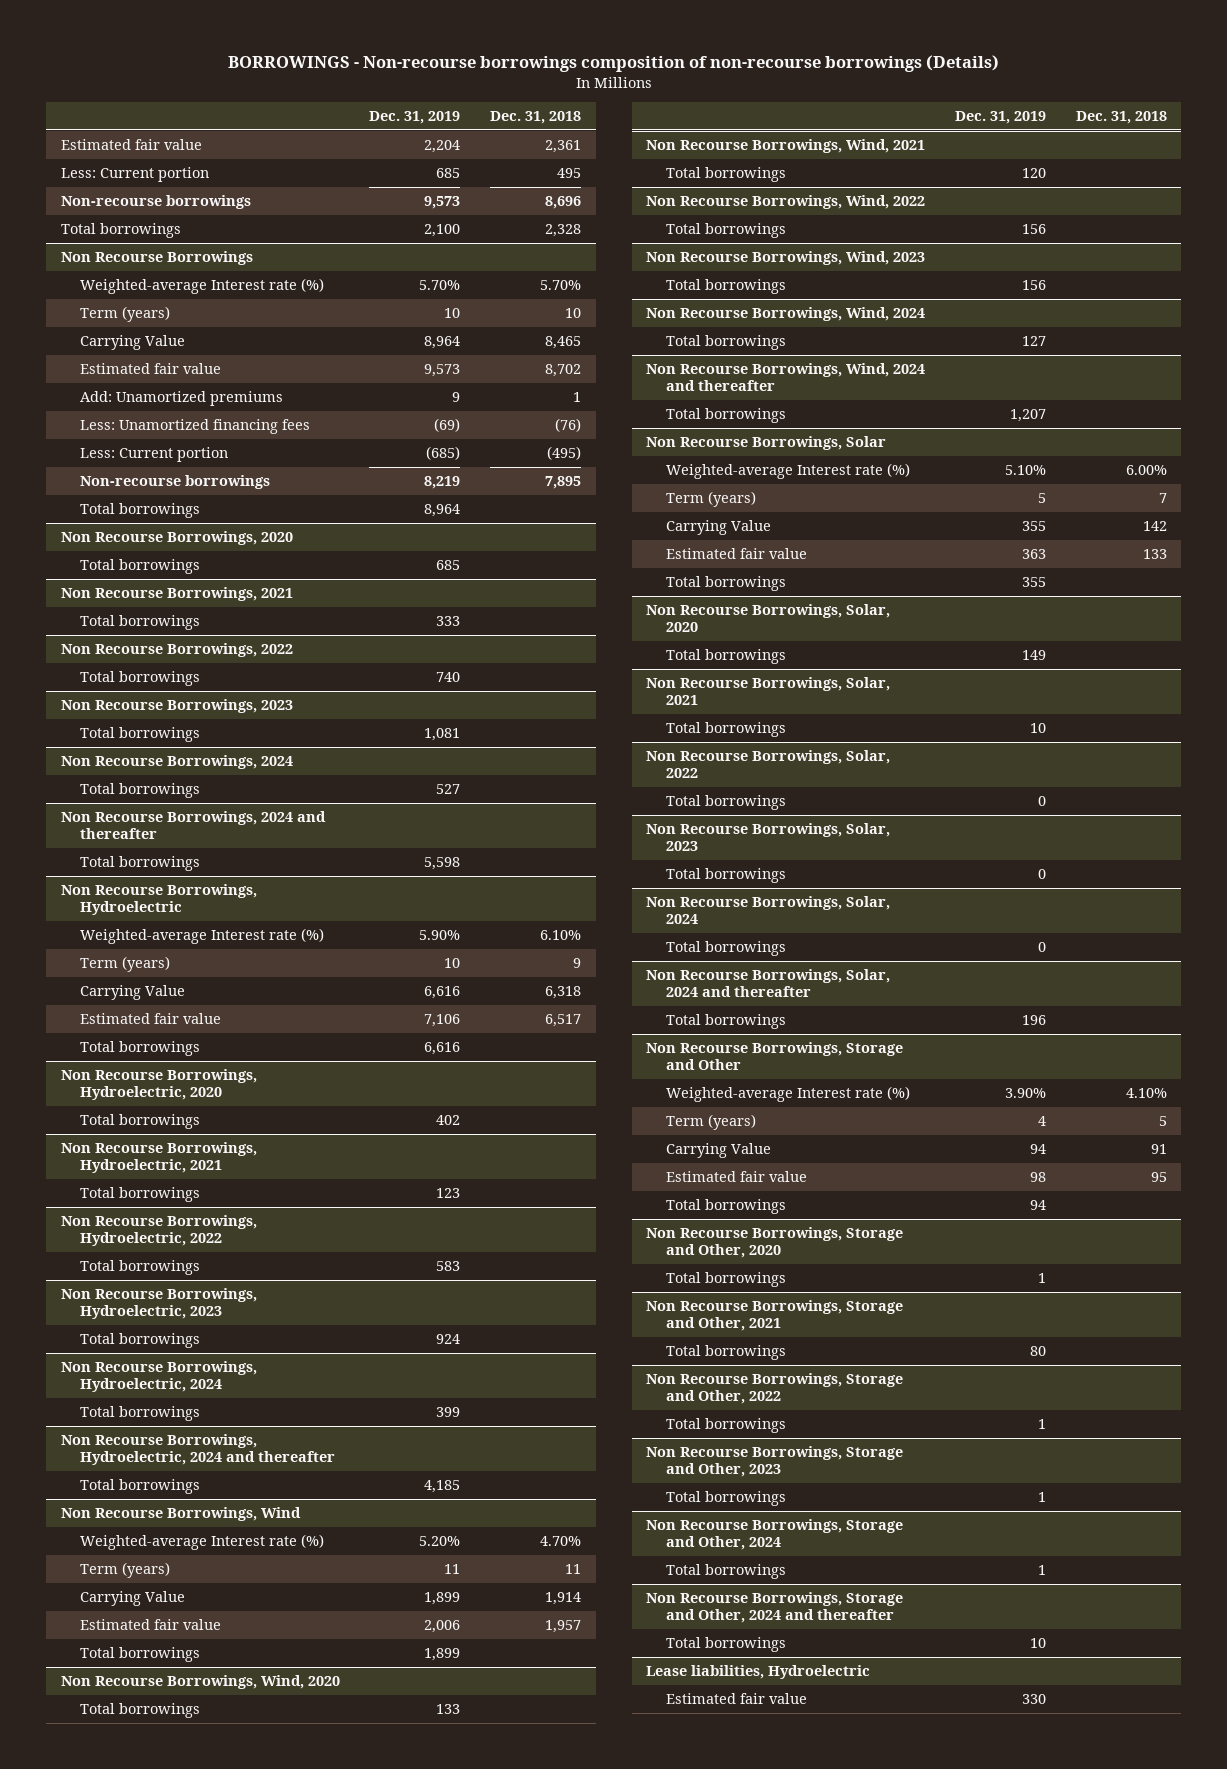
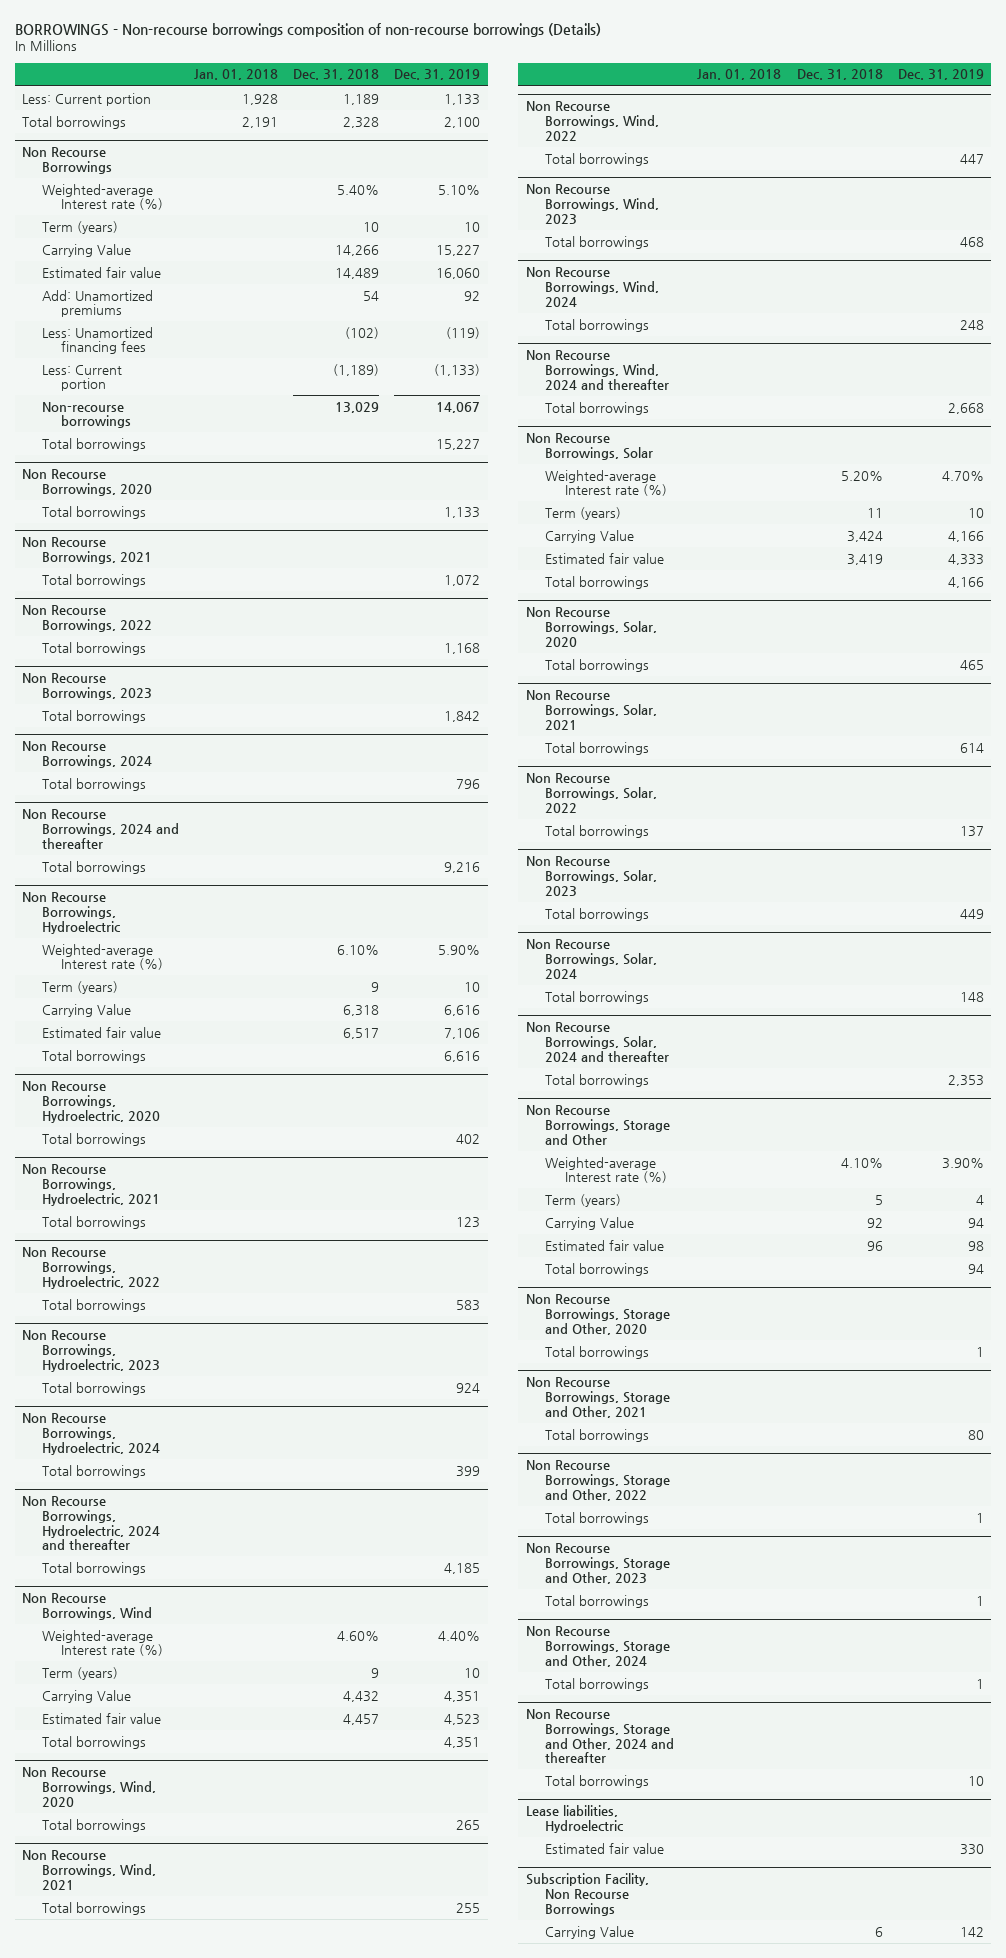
- | Dec. 31, 2019 | Dec. 31, 2018
+ | Jan. 01, 2018 | Dec. 31, 2018 | Dec. 31, 2019
- Estimated fair value | 2,204 | 2,361
- Less: Current portion | 685 | 495
- Non-recourse borrowings | 9,573 | 8,696
+ Less: Current portion | 1,928 | 1,189 | 1,133
@ Non Recourse Borrowings
- Weighted-average Interest rate (%) | 5.70% | 5.70%
+ Weighted-average Interest rate (%) | | 5.40% | 5.10%
- Carrying Value | 8,964 | 8,465
- Estimated fair value | 9,573 | 8,702
- Add: Unamortized premiums | 9 | 1
- Less: Unamortized financing fees | (69) | (76)
- Less: Current portion | (685) | (495)
- Non-recourse borrowings | 8,219 | 7,895
- Total borrowings | 8,964 |
+ Carrying Value | | 14,266 | 15,227
+ Estimated fair value | | 14,489 | 16,060
+ Add: Unamortized premiums | | 54 | 92
+ Less: Unamortized financing fees | | (102) | (119)
+ Less: Current portion | | (1,189) | (1,133)
+ Non-recourse borrowings | | 13,029 | 14,067
+ Total borrowings | | | 15,227
@ Non Recourse Borrowings, 2020
- Total borrowings | 685 |
+ Total borrowings | | | 1,133
@ Non Recourse Borrowings, 2021
- Total borrowings | 333 |
+ Total borrowings | | | 1,072
@ Non Recourse Borrowings, 2022
- Total borrowings | 740 |
+ Total borrowings | | | 1,168
@ Non Recourse Borrowings, 2023
- Total borrowings | 1,081 |
+ Total borrowings | | | 1,842
@ Non Recourse Borrowings, 2024
- Total borrowings | 527 |
+ Total borrowings | | | 796
@ Non Recourse Borrowings, 2024 and thereafter
- Total borrowings | 5,598 |
+ Total borrowings | | | 9,216
@ Non Recourse Borrowings, Wind
- Weighted-average Interest rate (%) | 5.20% | 4.70%
- Term (years) | 11 | 11
- Carrying Value | 1,899 | 1,914
- Estimated fair value | 2,006 | 1,957
- Total borrowings | 1,899 |
+ Weighted-average Interest rate (%) | | 4.60% | 4.40%
+ Term (years) | | 9 | 10
+ Carrying Value | | 4,432 | 4,351
+ Estimated fair value | | 4,457 | 4,523
+ Total borrowings | | | 4,351
@ Non Recourse Borrowings, Wind, 2020
- Total borrowings | 133 |
+ Total borrowings | | | 265
@ Non Recourse Borrowings, Wind, 2021
- Total borrowings | 120 |
+ Total borrowings | | | 255
@ Non Recourse Borrowings, Wind, 2022
- Total borrowings | 156 |
+ Total borrowings | | | 447
@ Non Recourse Borrowings, Wind, 2023
- Total borrowings | 156 |
+ Total borrowings | | | 468
@ Non Recourse Borrowings, Wind, 2024
- Total borrowings | 127 |
+ Total borrowings | | | 248
@ Non Recourse Borrowings, Wind, 2024 and thereafter
- Total borrowings | 1,207 |
+ Total borrowings | | | 2,668
@ Non Recourse Borrowings, Solar
- Weighted-average Interest rate (%) | 5.10% | 6.00%
- Term (years) | 5 | 7
- Carrying Value | 355 | 142
- Estimated fair value | 363 | 133
- Total borrowings | 355 |
+ Weighted-average Interest rate (%) | | 5.20% | 4.70%
+ Term (years) | | 11 | 10
+ Carrying Value | | 3,424 | 4,166
+ Estimated fair value | | 3,419 | 4,333
+ Total borrowings | | | 4,166
@ Non Recourse Borrowings, Solar, 2020
- Total borrowings | 149 |
+ Total borrowings | | | 465
@ Non Recourse Borrowings, Solar, 2021
- Total borrowings | 10 |
+ Total borrowings | | | 614
@ Non Recourse Borrowings, Solar, 2022
- Total borrowings | 0 |
+ Total borrowings | | | 137
@ Non Recourse Borrowings, Solar, 2023
- Total borrowings | 0 |
+ Total borrowings | | | 449
@ Non Recourse Borrowings, Solar, 2024
- Total borrowings | 0 |
+ Total borrowings | | | 148
@ Non Recourse Borrowings, Solar, 2024 and thereafter
- Total borrowings | 196 |
+ Total borrowings | | | 2,353
@ Non Recourse Borrowings, Storage and Other
- Carrying Value | 94 | 91
- Estimated fair value | 98 | 95
+ Carrying Value | | 92 | 94
+ Estimated fair value | | 96 | 98
+ Subscription Facility, Non Recourse Borrowings
+ Carrying Value | | 6 | 142

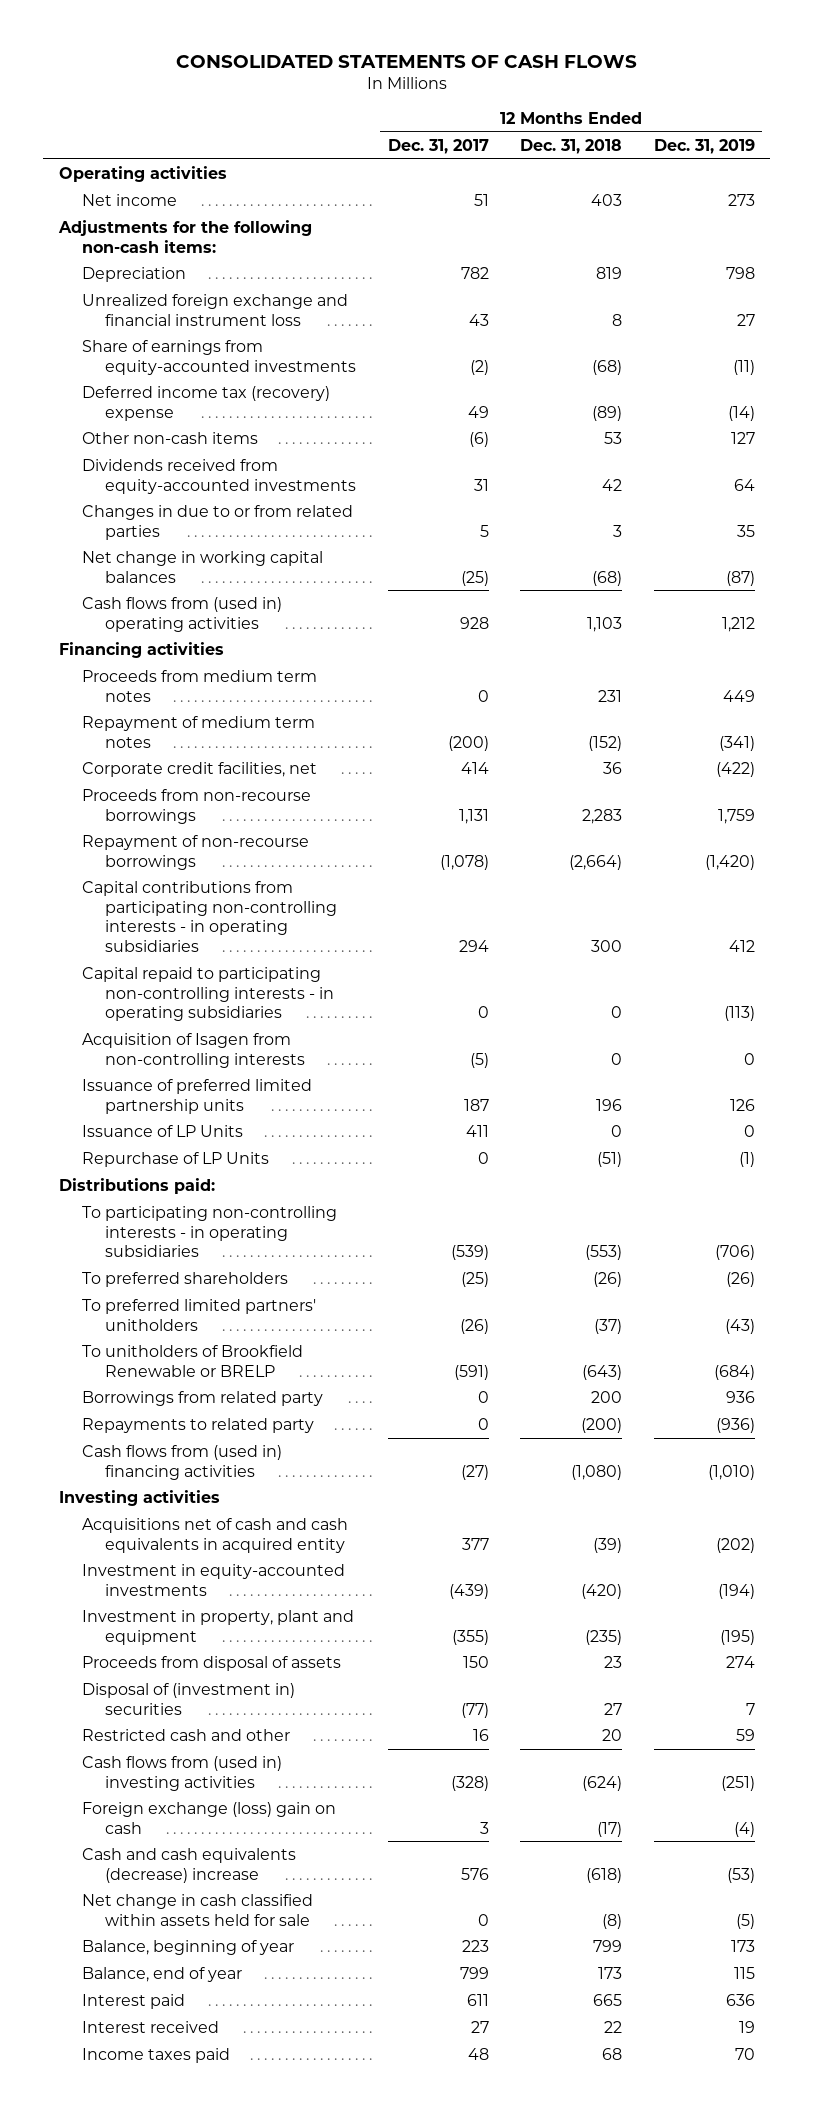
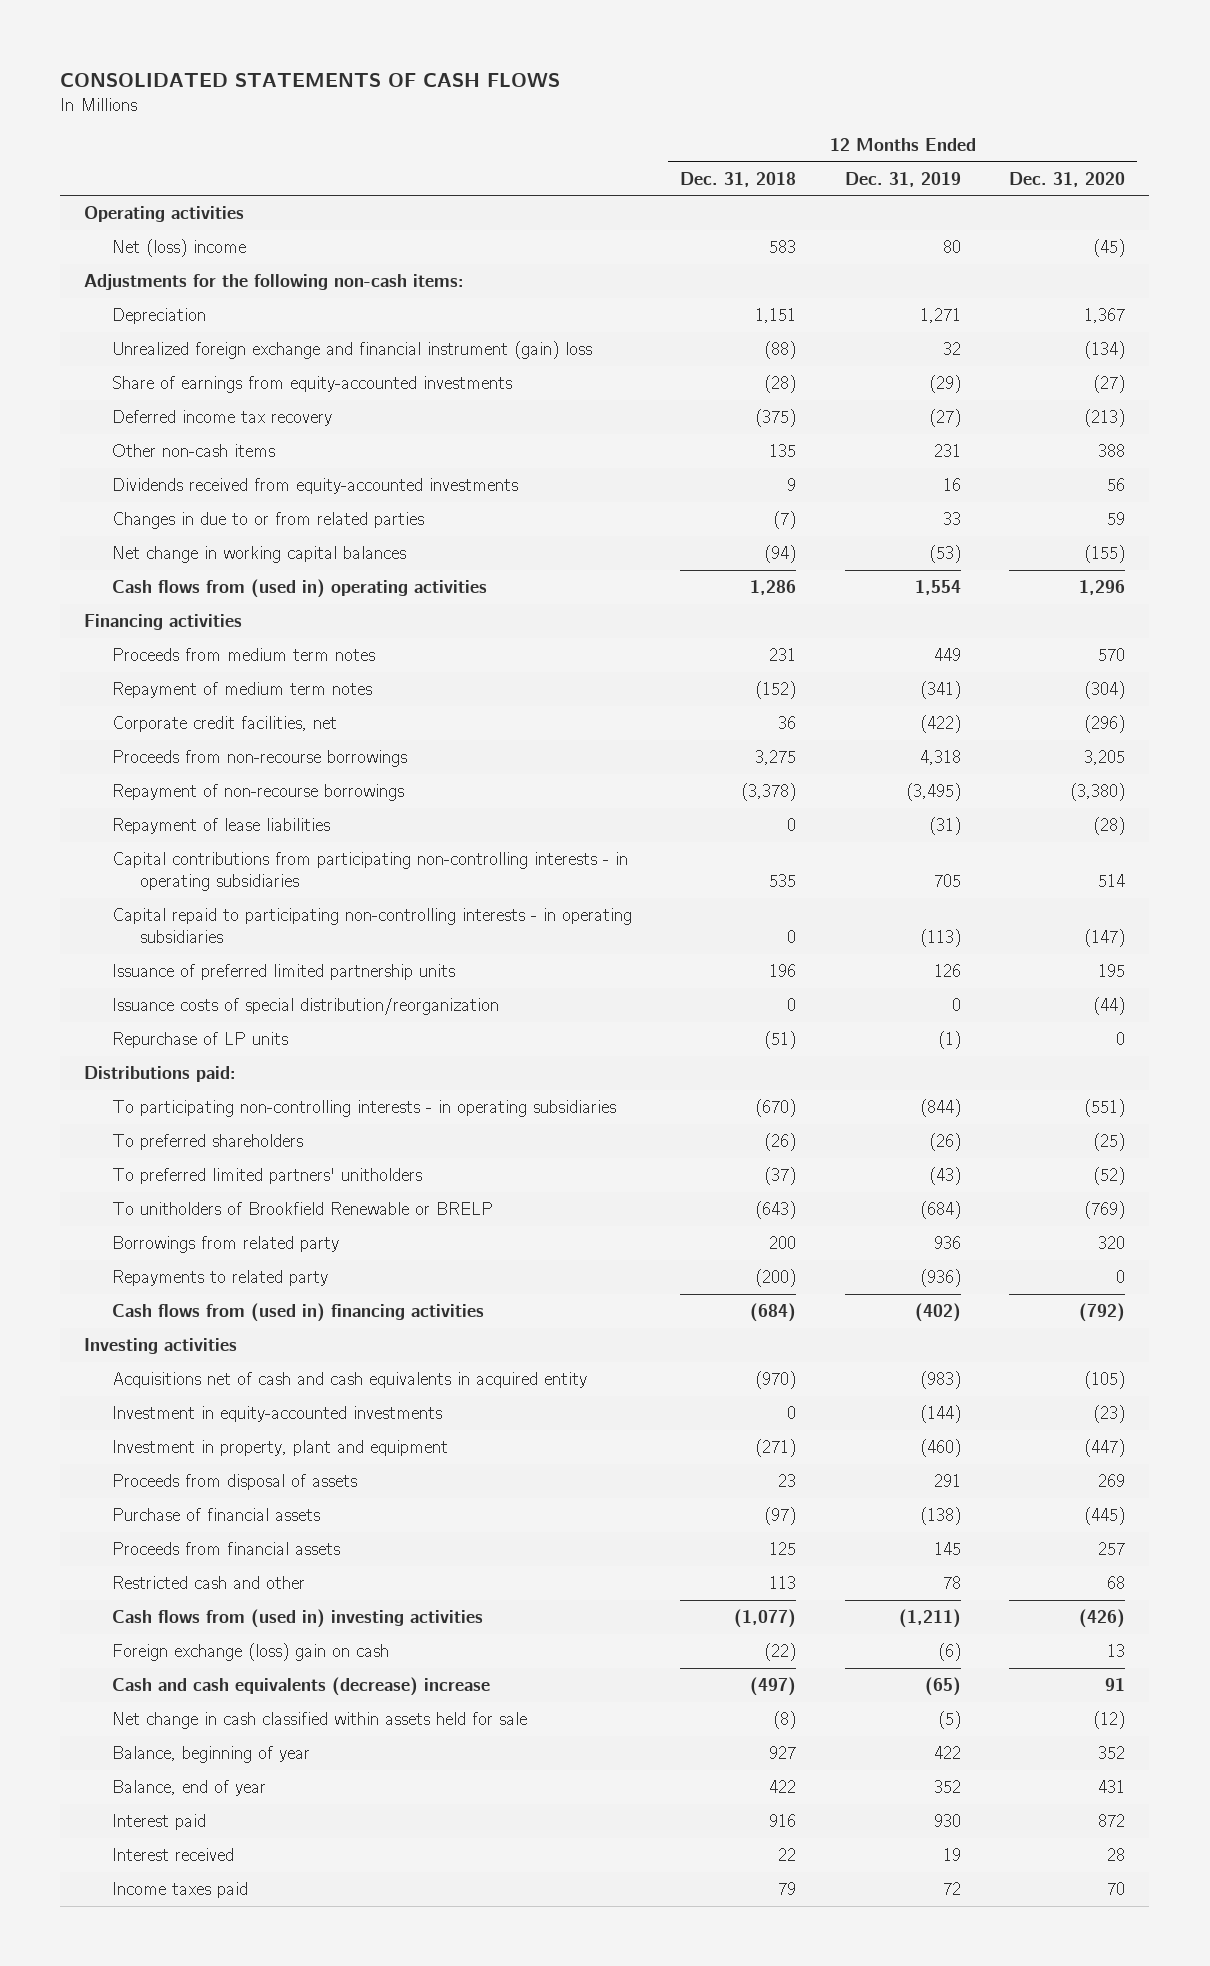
- | 12 Months Ended Dec. 31, 2017 | 12 Months Ended Dec. 31, 2018 | 12 Months Ended Dec. 31, 2019
+ | 12 Months Ended Dec. 31, 2018 | 12 Months Ended Dec. 31, 2019 | 12 Months Ended Dec. 31, 2020
- Net income | 51 | 403 | 273
+ Net (loss) income | 583 | 80 | (45)
- Depreciation | 782 | 819 | 798
- Unrealized foreign exchange and financial instrument loss | 43 | 8 | 27
- Share of earnings from equity-accounted investments | (2) | (68) | (11)
- Deferred income tax (recovery) expense | 49 | (89) | (14)
- Other non-cash items | (6) | 53 | 127
- Dividends received from equity-accounted investments | 31 | 42 | 64
- Changes in due to or from related parties | 5 | 3 | 35
- Net change in working capital balances | (25) | (68) | (87)
- Cash flows from (used in) operating activities | 928 | 1,103 | 1,212
+ Depreciation | 1,151 | 1,271 | 1,367
+ Unrealized foreign exchange and financial instrument (gain) loss | (88) | 32 | (134)
+ Share of earnings from equity-accounted investments | (28) | (29) | (27)
+ Deferred income tax recovery | (375) | (27) | (213)
+ Other non-cash items | 135 | 231 | 388
+ Dividends received from equity-accounted investments | 9 | 16 | 56
+ Changes in due to or from related parties | (7) | 33 | 59
+ Net change in working capital balances | (94) | (53) | (155)
+ Cash flows from (used in) operating activities | 1,286 | 1,554 | 1,296
- Proceeds from non-recourse borrowings | 1,131 | 2,283 | 1,759
- Repayment of non-recourse borrowings | (1,078) | (2,664) | (1,420)
- Capital contributions from participating non-controlling interests - in operating subsidiaries | 294 | 300 | 412
+ Proceeds from non-recourse borrowings | 3,275 | 4,318 | 3,205
+ Repayment of non-recourse borrowings | (3,378) | (3,495) | (3,380)
+ Repayment of lease liabilities | 0 | (31) | (28)
+ Capital contributions from participating non-controlling interests - in operating subsidiaries | 535 | 705 | 514
- Acquisition of Isagen from non-controlling interests | (5) | 0 | 0
- Issuance of LP Units | 411 | 0 | 0
- Repurchase of LP Units | 0 | (51) | (1)
+ Issuance costs of special distribution/reorganization | 0 | 0 | (44)
+ Repurchase of LP units | (51) | (1) | 0
- To participating non-controlling interests - in operating subsidiaries | (539) | (553) | (706)
+ To participating non-controlling interests - in operating subsidiaries | (670) | (844) | (551)
- Cash flows from (used in) financing activities | (27) | (1,080) | (1,010)
+ Cash flows from (used in) financing activities | (684) | (402) | (792)
- Acquisitions net of cash and cash equivalents in acquired entity | 377 | (39) | (202)
- Investment in equity-accounted investments | (439) | (420) | (194)
- Investment in property, plant and equipment | (355) | (235) | (195)
- Proceeds from disposal of assets | 150 | 23 | 274
- Disposal of (investment in) securities | (77) | 27 | 7
- Restricted cash and other | 16 | 20 | 59
- Cash flows from (used in) investing activities | (328) | (624) | (251)
- Foreign exchange (loss) gain on cash | 3 | (17) | (4)
- Cash and cash equivalents (decrease) increase | 576 | (618) | (53)
+ Acquisitions net of cash and cash equivalents in acquired entity | (970) | (983) | (105)
+ Investment in equity-accounted investments | 0 | (144) | (23)
+ Investment in property, plant and equipment | (271) | (460) | (447)
+ Proceeds from disposal of assets | 23 | 291 | 269
+ Purchase of financial assets | (97) | (138) | (445)
+ Proceeds from financial assets | 125 | 145 | 257
+ Restricted cash and other | 113 | 78 | 68
+ Cash flows from (used in) investing activities | (1,077) | (1,211) | (426)
+ Foreign exchange (loss) gain on cash | (22) | (6) | 13
+ Cash and cash equivalents (decrease) increase | (497) | (65) | 91
- Balance, beginning of year | 223 | 799 | 173
- Balance, end of year | 799 | 173 | 115
- Interest paid | 611 | 665 | 636
+ Balance, beginning of year | 927 | 422 | 352
+ Balance, end of year | 422 | 352 | 431
+ Interest paid | 916 | 930 | 872
- Income taxes paid | 48 | 68 | 70
+ Income taxes paid | 79 | 72 | 70

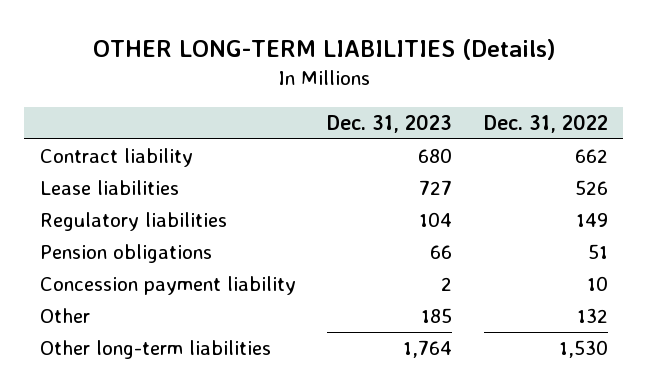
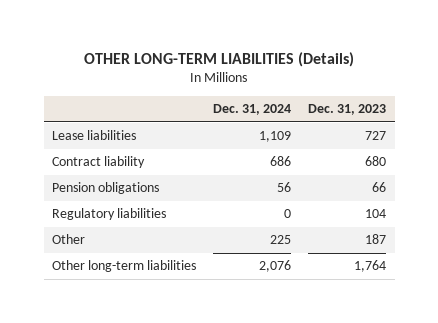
- | Dec. 31, 2023 | Dec. 31, 2022
+ | Dec. 31, 2024 | Dec. 31, 2023
moved down: Contract liability | 686 | 680
- Concession payment liability | 2 | 10
- Other | 185 | 132
moved down: Regulatory liabilities | 0 | 104
+ Other | 225 | 187

